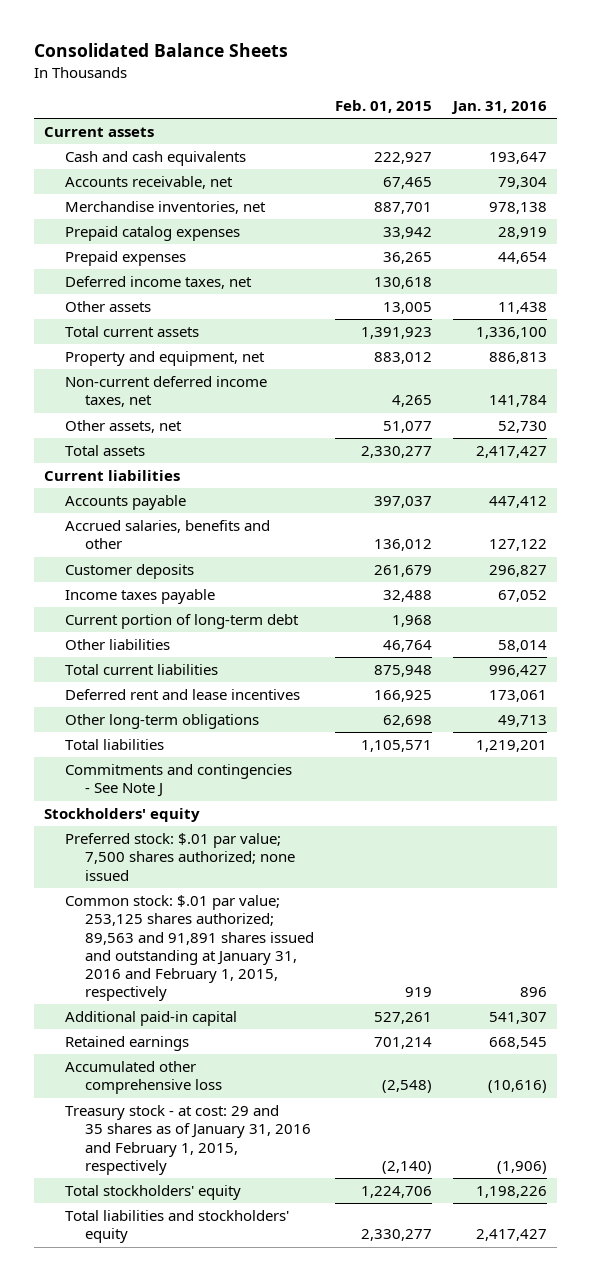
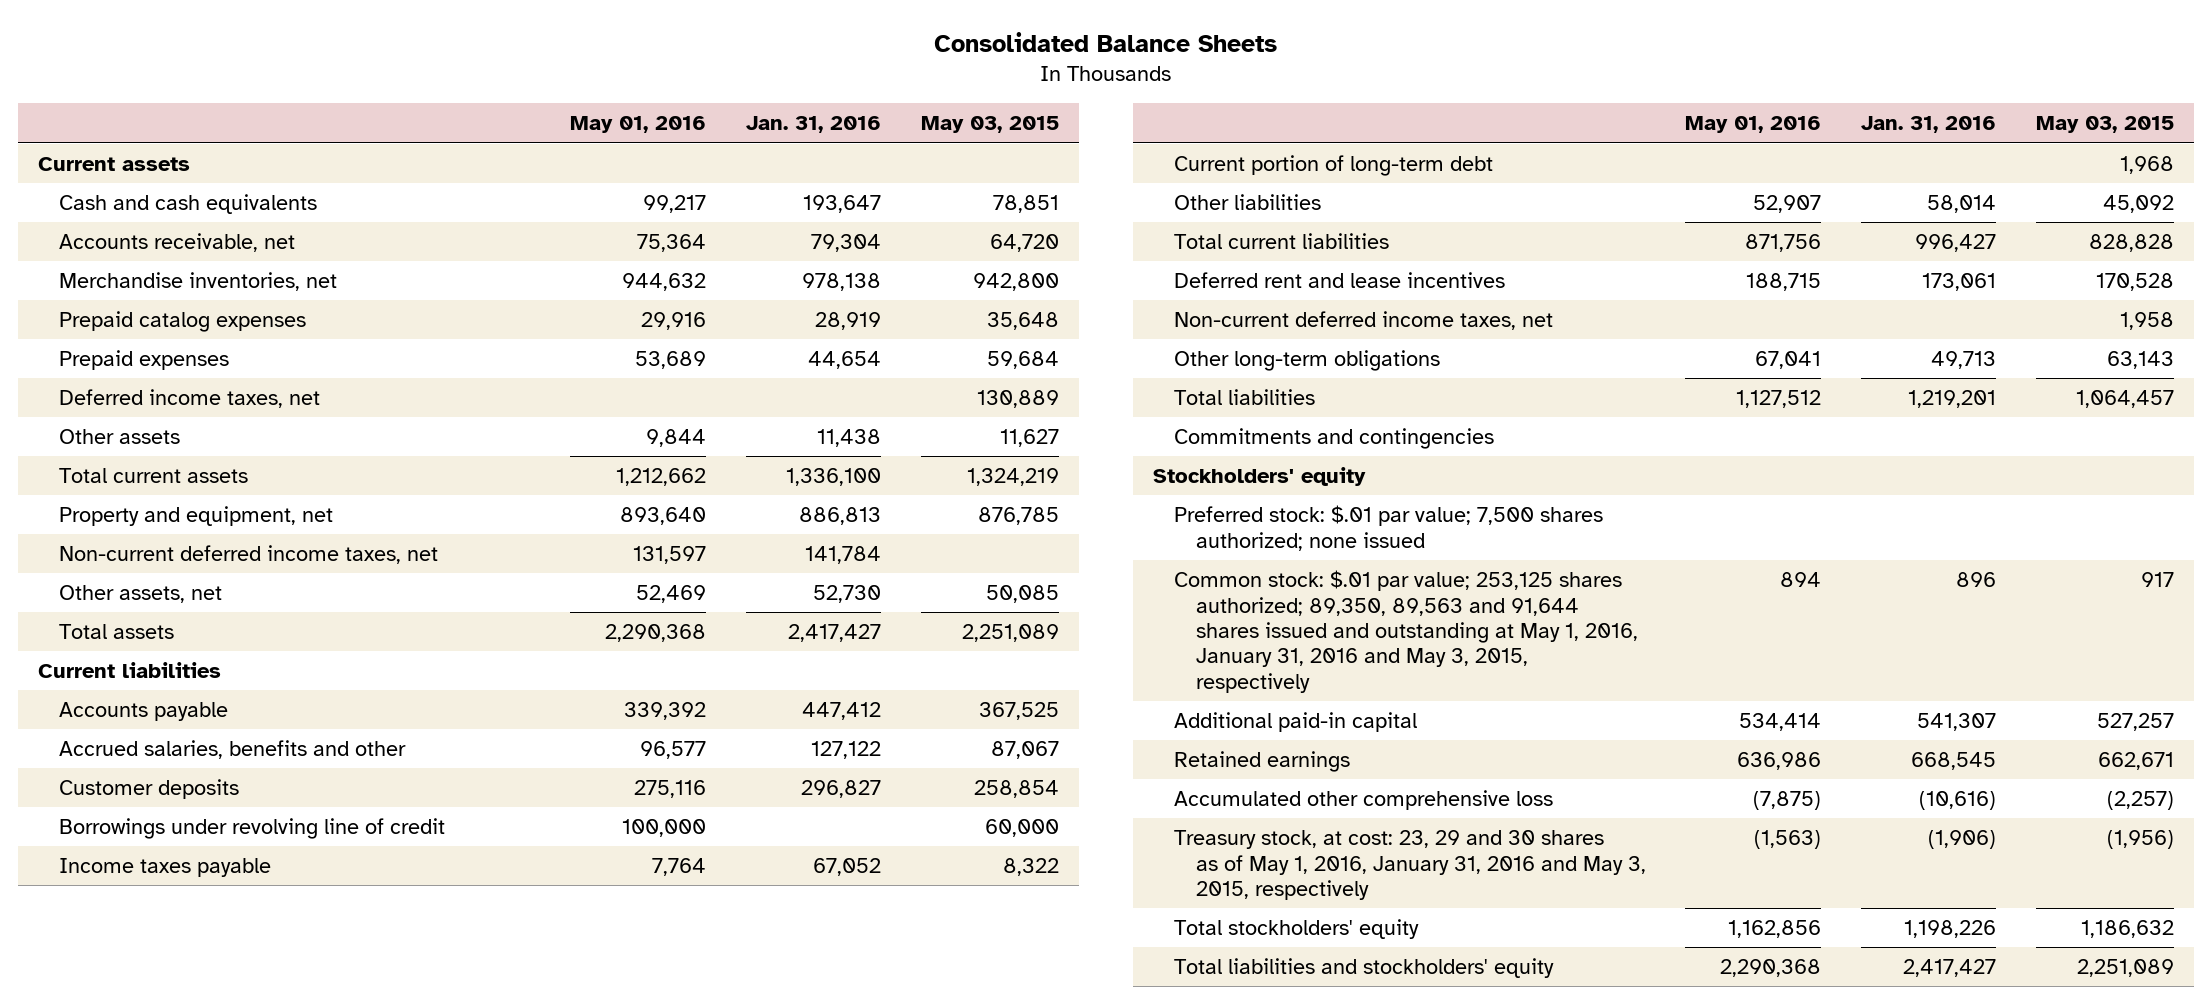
- | Feb. 01, 2015 | Jan. 31, 2016
+ | May 01, 2016 | Jan. 31, 2016 | May 03, 2015
+ Borrowings under revolving line of credit | 100,000 | | 60,000
+ Non-current deferred income taxes, net | | | 1,958
- Commitments and contingencies - See Note J
+ Commitments and contingencies
- Common stock: $.01 par value; 253,125 shares authorized; 89,563 and 91,891 shares issued and outstanding at January 31, 2016 and February 1, 2015, respectively | 919 | 896
+ Common stock: $.01 par value; 253,125 shares authorized; 89,350, 89,563 and 91,644 shares issued and outstanding at May 1, 2016, January 31, 2016 and May 3, 2015, respectively | 894 | 896 | 917
- Treasury stock - at cost: 29 and 35 shares as of January 31, 2016 and February 1, 2015, respectively | (2,140) | (1,906)
+ Treasury stock, at cost: 23, 29 and 30 shares as of May 1, 2016, January 31, 2016 and May 3, 2015, respectively | (1,563) | (1,906) | (1,956)

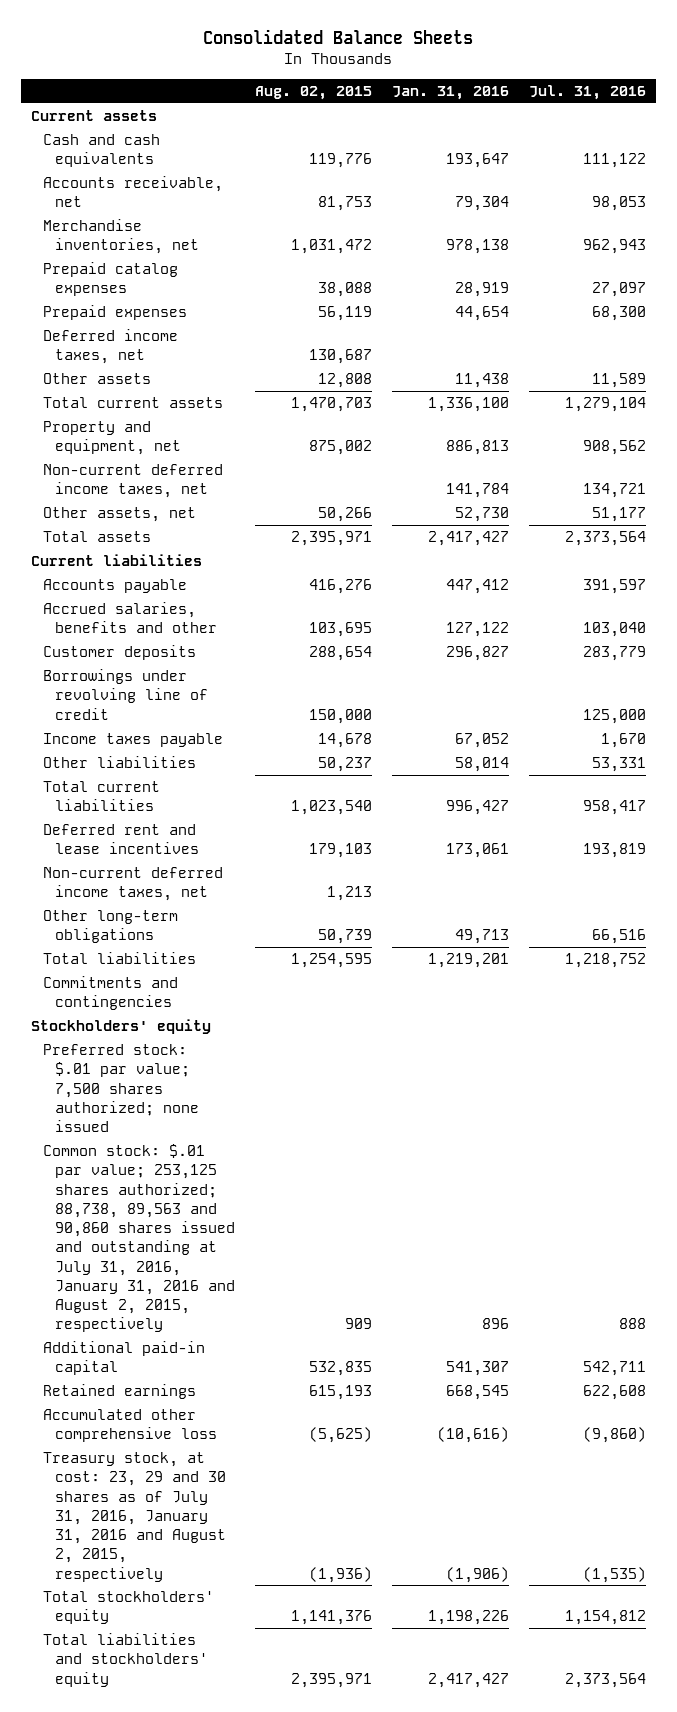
- | May 01, 2016 | Jan. 31, 2016 | May 03, 2015
+ | Aug. 02, 2015 | Jan. 31, 2016 | Jul. 31, 2016
- Current portion of long-term debt | | | 1,968
- Common stock: $.01 par value; 253,125 shares authorized; 89,350, 89,563 and 91,644 shares issued and outstanding at May 1, 2016, January 31, 2016 and May 3, 2015, respectively | 894 | 896 | 917
+ Common stock: $.01 par value; 253,125 shares authorized; 88,738, 89,563 and 90,860 shares issued and outstanding at July 31, 2016, January 31, 2016 and August 2, 2015, respectively | 909 | 896 | 888
- Treasury stock, at cost: 23, 29 and 30 shares as of May 1, 2016, January 31, 2016 and May 3, 2015, respectively | (1,563) | (1,906) | (1,956)
+ Treasury stock, at cost: 23, 29 and 30 shares as of July 31, 2016, January 31, 2016 and August 2, 2015, respectively | (1,936) | (1,906) | (1,535)

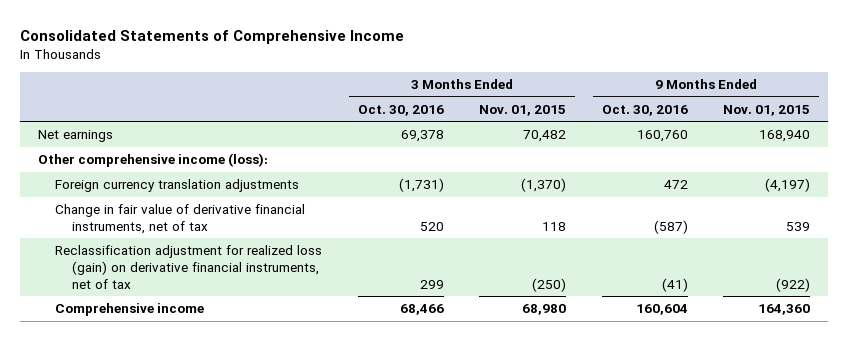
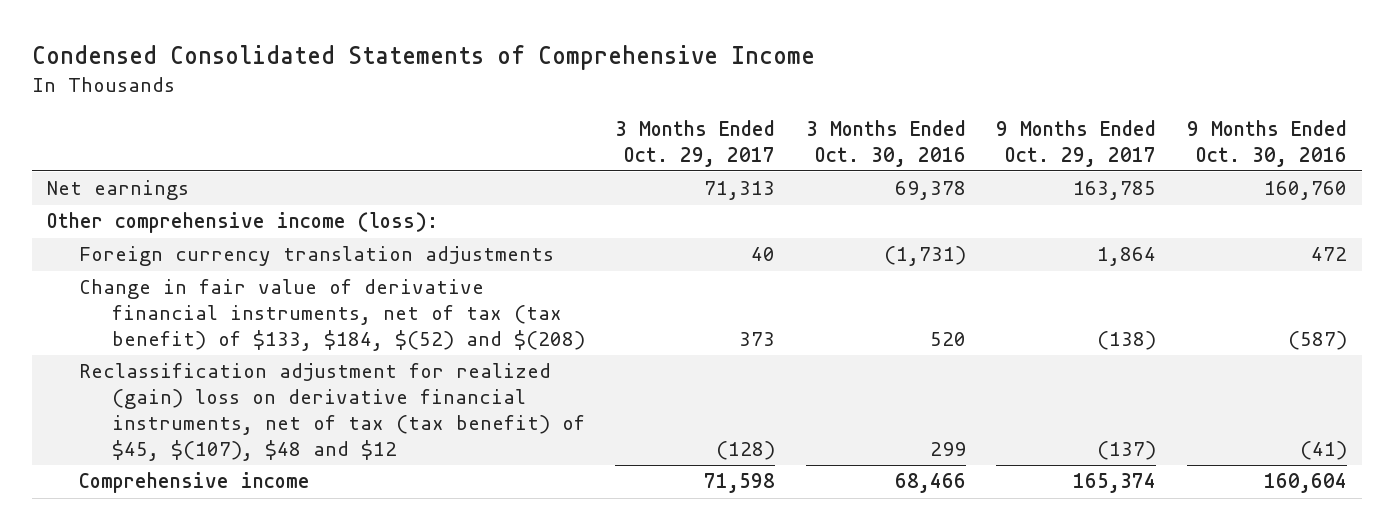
- Consolidated Statements of Comprehensive Income
+ Condensed Consolidated Statements of Comprehensive Income
- | 3 Months Ended Oct. 30, 2016 | 3 Months Ended Nov. 01, 2015 | 9 Months Ended Oct. 30, 2016 | 9 Months Ended Nov. 01, 2015
+ | 3 Months Ended Oct. 29, 2017 | 3 Months Ended Oct. 30, 2016 | 9 Months Ended Oct. 29, 2017 | 9 Months Ended Oct. 30, 2016
- Change in fair value of derivative financial instruments, net of tax | 520 | 118 | (587) | 539
- Reclassification adjustment for realized loss (gain) on derivative financial instruments, net of tax | 299 | (250) | (41) | (922)
+ Change in fair value of derivative financial instruments, net of tax (tax benefit) of $133, $184, $(52) and $(208) | 373 | 520 | (138) | (587)
+ Reclassification adjustment for realized (gain) loss on derivative financial instruments, net of tax (tax benefit) of $45, $(107), $48 and $12 | (128) | 299 | (137) | (41)

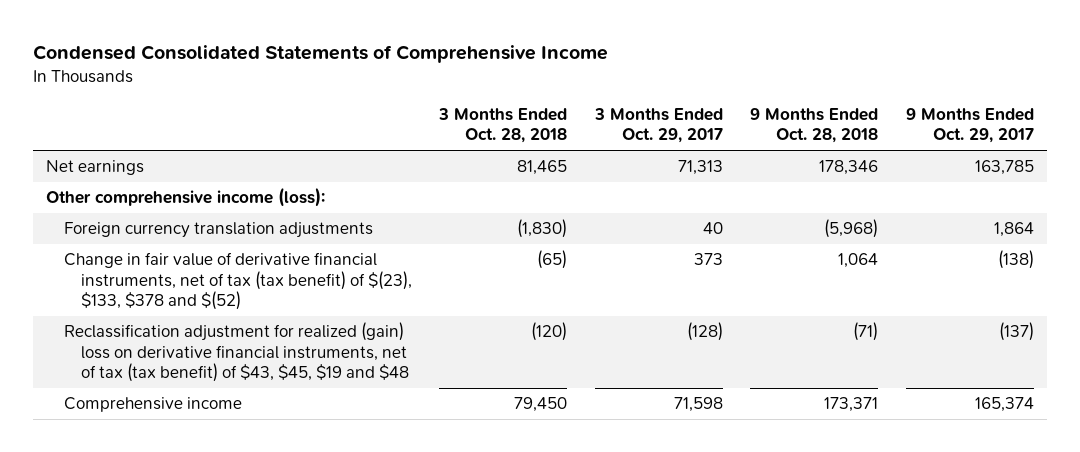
- | 3 Months Ended Oct. 29, 2017 | 3 Months Ended Oct. 30, 2016 | 9 Months Ended Oct. 29, 2017 | 9 Months Ended Oct. 30, 2016
+ | 3 Months Ended Oct. 28, 2018 | 3 Months Ended Oct. 29, 2017 | 9 Months Ended Oct. 28, 2018 | 9 Months Ended Oct. 29, 2017
- Change in fair value of derivative financial instruments, net of tax (tax benefit) of $133, $184, $(52) and $(208) | 373 | 520 | (138) | (587)
- Reclassification adjustment for realized (gain) loss on derivative financial instruments, net of tax (tax benefit) of $45, $(107), $48 and $12 | (128) | 299 | (137) | (41)
+ Change in fair value of derivative financial instruments, net of tax (tax benefit) of $(23), $133, $378 and $(52) | (65) | 373 | 1,064 | (138)
+ Reclassification adjustment for realized (gain) loss on derivative financial instruments, net of tax (tax benefit) of $43, $45, $19 and $48 | (120) | (128) | (71) | (137)

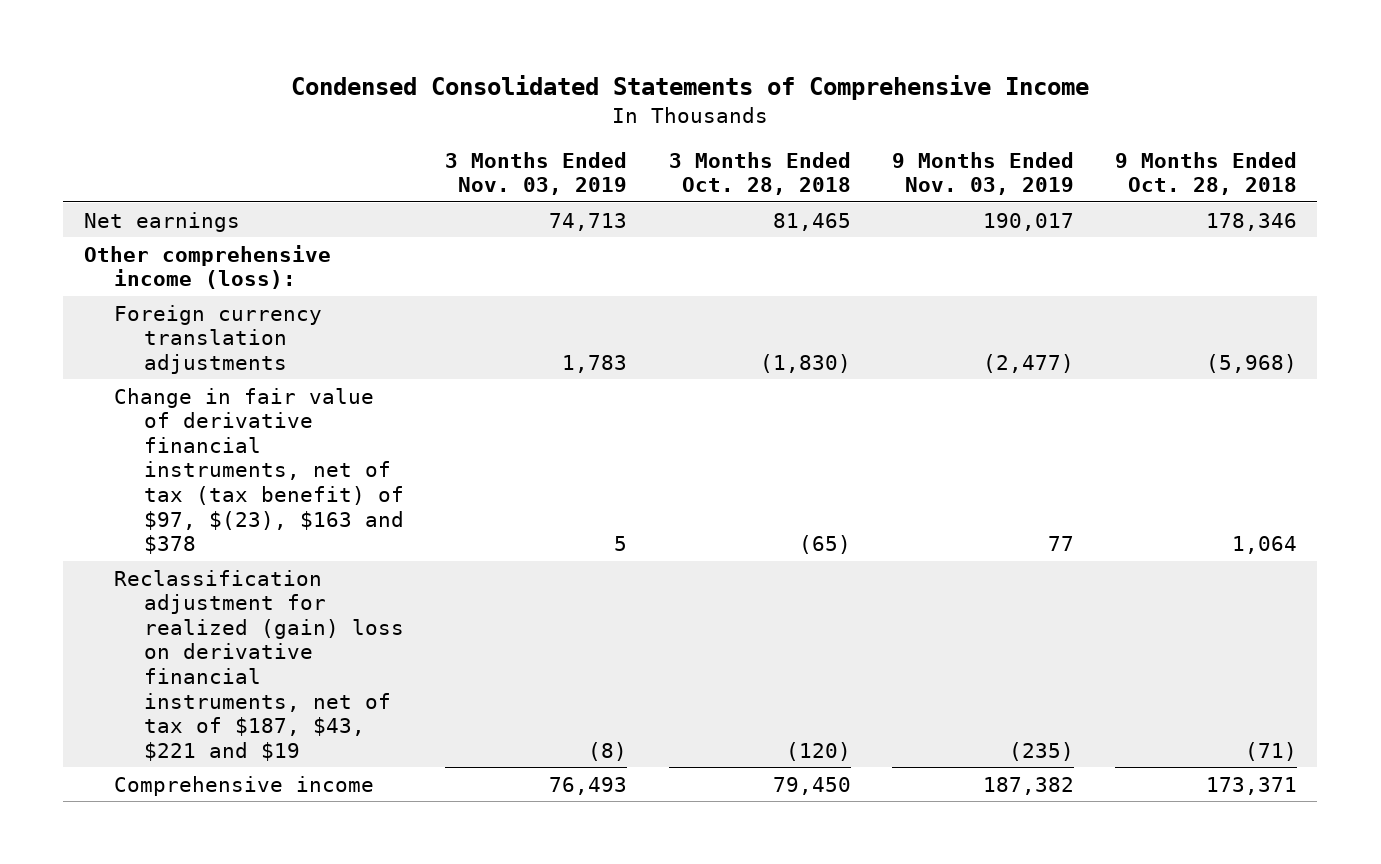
- | 3 Months Ended Oct. 28, 2018 | 3 Months Ended Oct. 29, 2017 | 9 Months Ended Oct. 28, 2018 | 9 Months Ended Oct. 29, 2017
+ | 3 Months Ended Nov. 03, 2019 | 3 Months Ended Oct. 28, 2018 | 9 Months Ended Nov. 03, 2019 | 9 Months Ended Oct. 28, 2018
- Change in fair value of derivative financial instruments, net of tax (tax benefit) of $(23), $133, $378 and $(52) | (65) | 373 | 1,064 | (138)
- Reclassification adjustment for realized (gain) loss on derivative financial instruments, net of tax (tax benefit) of $43, $45, $19 and $48 | (120) | (128) | (71) | (137)
+ Change in fair value of derivative financial instruments, net of tax (tax benefit) of $97, $(23), $163 and $378 | 5 | (65) | 77 | 1,064
+ Reclassification adjustment for realized (gain) loss on derivative financial instruments, net of tax of $187, $43, $221 and $19 | (8) | (120) | (235) | (71)

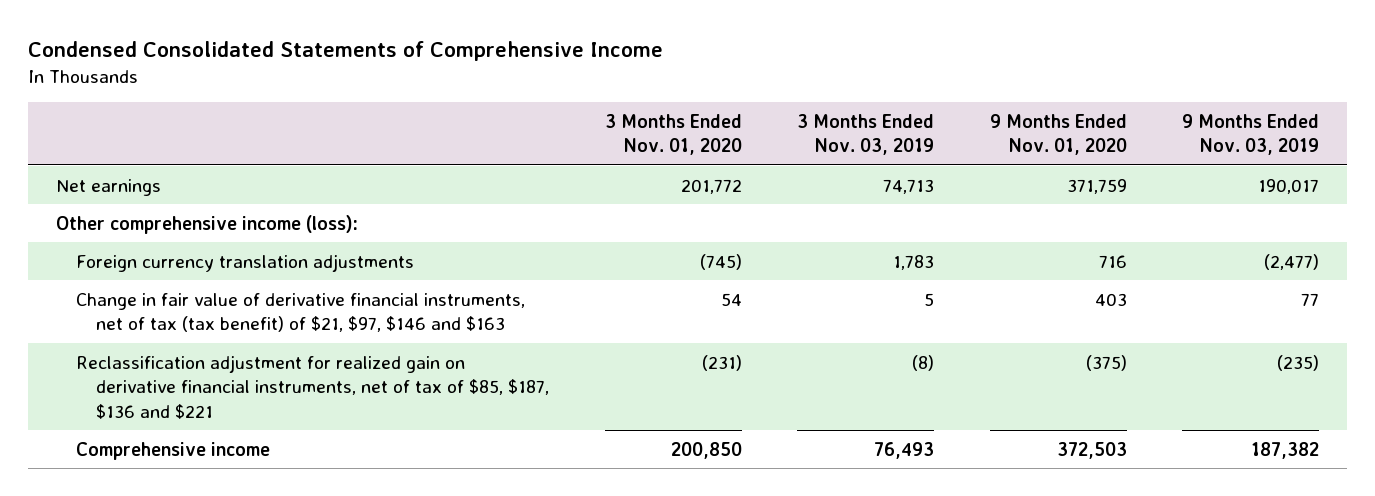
- | 3 Months Ended Nov. 03, 2019 | 3 Months Ended Oct. 28, 2018 | 9 Months Ended Nov. 03, 2019 | 9 Months Ended Oct. 28, 2018
+ | 3 Months Ended Nov. 01, 2020 | 3 Months Ended Nov. 03, 2019 | 9 Months Ended Nov. 01, 2020 | 9 Months Ended Nov. 03, 2019
- Change in fair value of derivative financial instruments, net of tax (tax benefit) of $97, $(23), $163 and $378 | 5 | (65) | 77 | 1,064
- Reclassification adjustment for realized (gain) loss on derivative financial instruments, net of tax of $187, $43, $221 and $19 | (8) | (120) | (235) | (71)
+ Change in fair value of derivative financial instruments, net of tax (tax benefit) of $21, $97, $146 and $163 | 54 | 5 | 403 | 77
+ Reclassification adjustment for realized gain on derivative financial instruments, net of tax of $85, $187, $136 and $221 | (231) | (8) | (375) | (235)

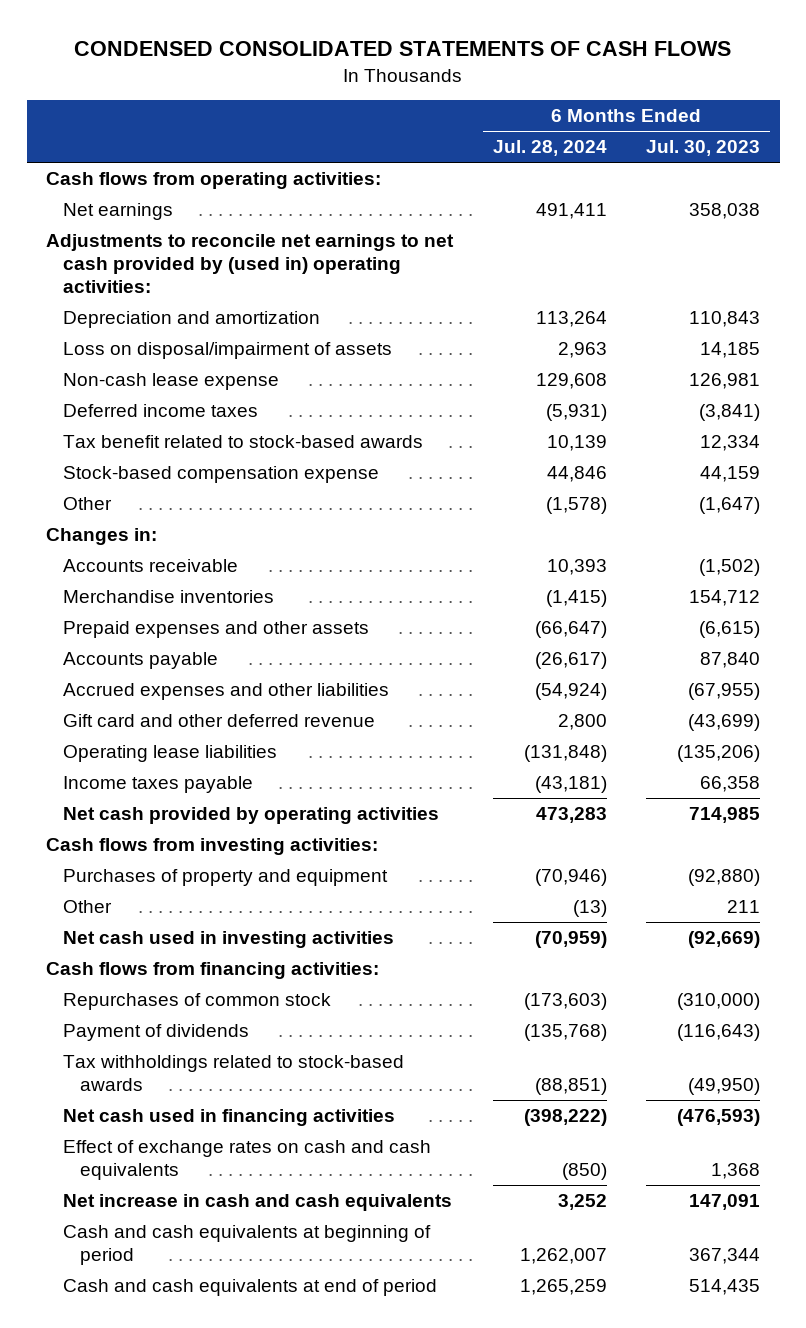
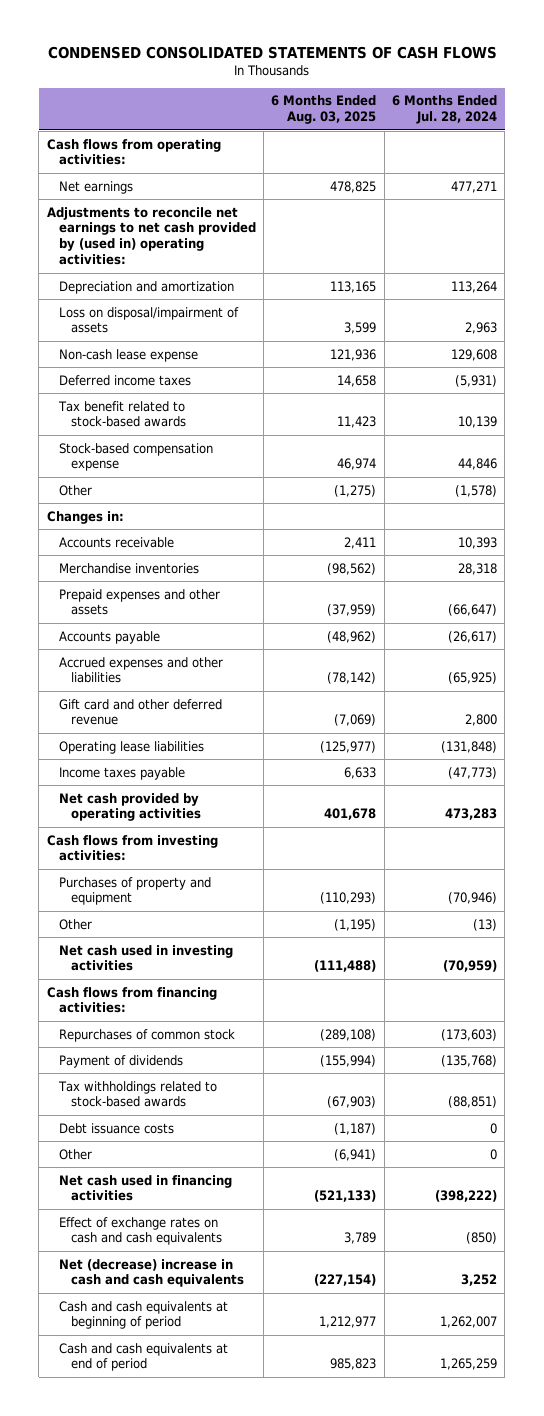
- | 6 Months Ended Jul. 28, 2024 | 6 Months Ended Jul. 30, 2023
+ | 6 Months Ended Aug. 03, 2025 | 6 Months Ended Jul. 28, 2024
- Net earnings | 491,411 | 358,038
+ Net earnings | 478,825 | 477,271
- Merchandise inventories | (1,415) | 154,712
+ Merchandise inventories | (98,562) | 28,318
- Accrued expenses and other liabilities | (54,924) | (67,955)
+ Accrued expenses and other liabilities | (78,142) | (65,925)
- Income taxes payable | (43,181) | 66,358
+ Income taxes payable | 6,633 | (47,773)
+ Debt issuance costs | (1,187) | 0
+ Other | (6,941) | 0
- Net increase in cash and cash equivalents | 3,252 | 147,091
+ Net (decrease) increase in cash and cash equivalents | (227,154) | 3,252

